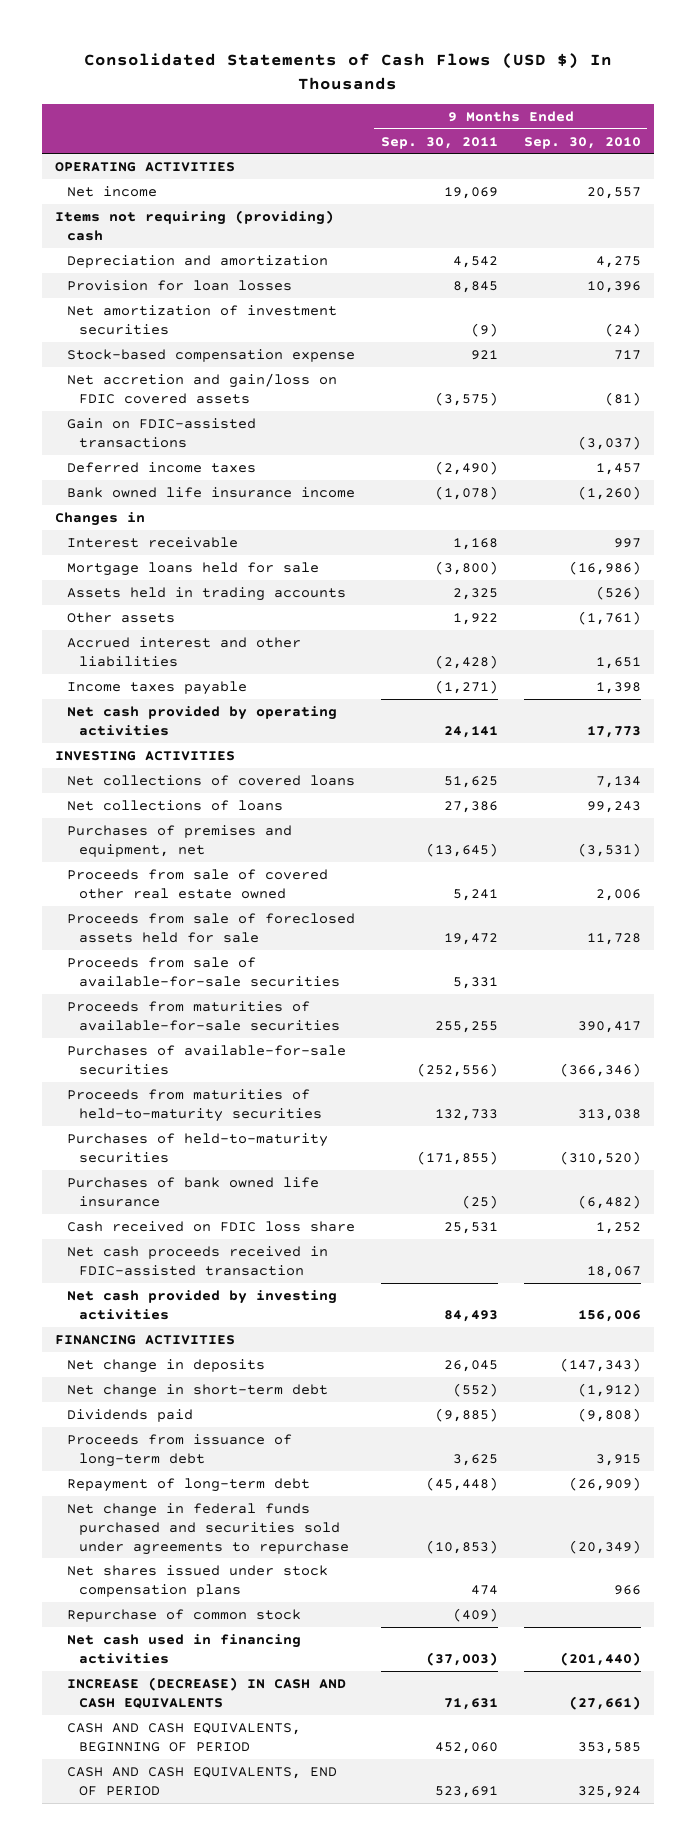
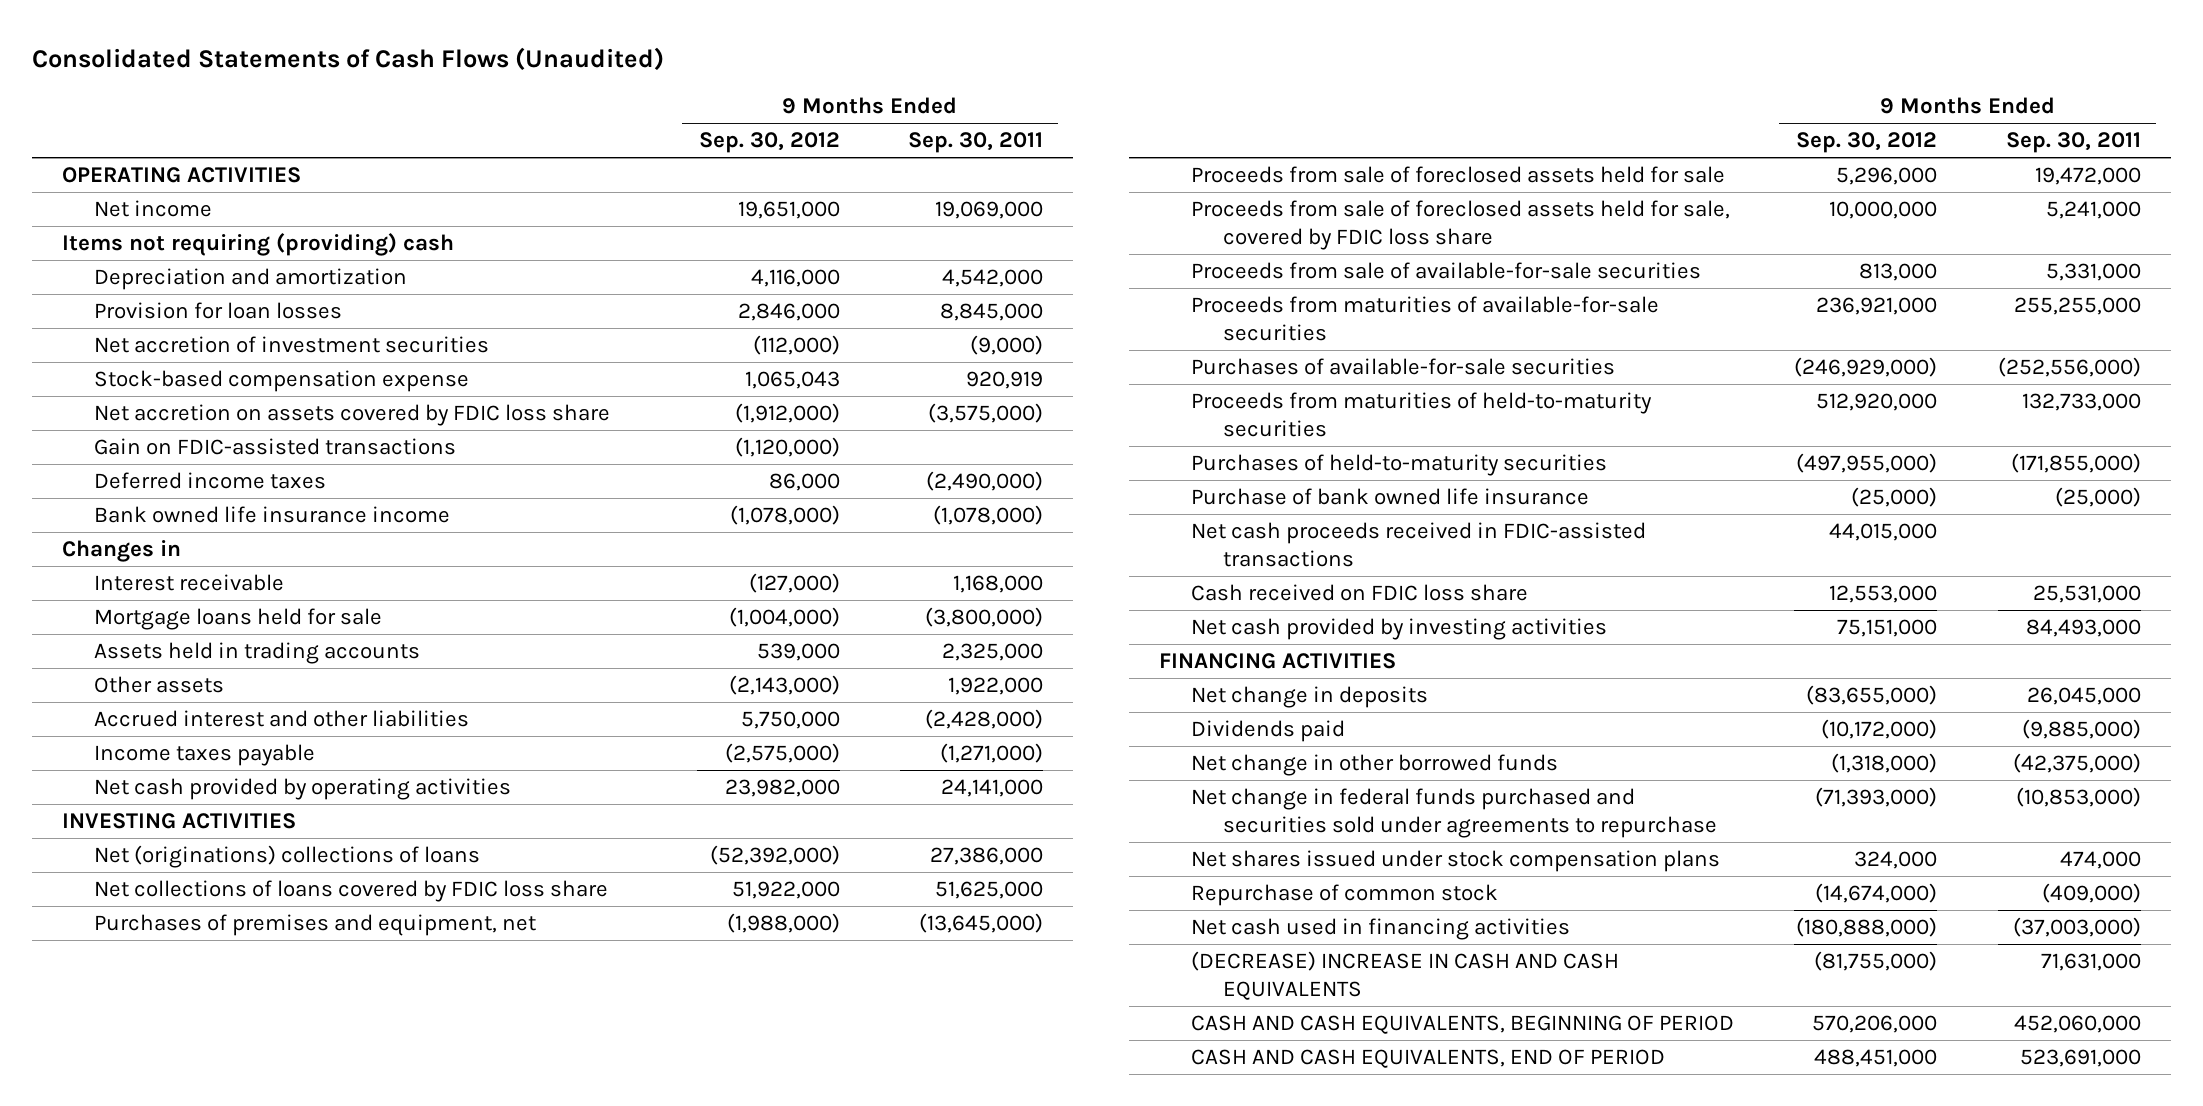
- Consolidated Statements of Cash Flows (USD $) In Thousands
+ Consolidated Statements of Cash Flows (Unaudited)
- | 9 Months Ended Sep. 30, 2011 | 9 Months Ended Sep. 30, 2010
+ | 9 Months Ended Sep. 30, 2012 | 9 Months Ended Sep. 30, 2011
- Net income | 19,069 | 20,557
+ Net income | 19,651,000 | 19,069,000
- Depreciation and amortization | 4,542 | 4,275
- Provision for loan losses | 8,845 | 10,396
- Net amortization of investment securities | (9) | (24)
- Stock-based compensation expense | 921 | 717
- Net accretion and gain/loss on FDIC covered assets | (3,575) | (81)
+ Depreciation and amortization | 4,116,000 | 4,542,000
+ Provision for loan losses | 2,846,000 | 8,845,000
+ Net accretion of investment securities | (112,000) | (9,000)
+ Stock-based compensation expense | 1,065,043 | 920,919
+ Net accretion on assets covered by FDIC loss share | (1,912,000) | (3,575,000)
- Deferred income taxes | (2,490) | 1,457
- Bank owned life insurance income | (1,078) | (1,260)
+ Deferred income taxes | 86,000 | (2,490,000)
+ Bank owned life insurance income | (1,078,000) | (1,078,000)
- Interest receivable | 1,168 | 997
- Mortgage loans held for sale | (3,800) | (16,986)
- Assets held in trading accounts | 2,325 | (526)
- Other assets | 1,922 | (1,761)
- Accrued interest and other liabilities | (2,428) | 1,651
- Income taxes payable | (1,271) | 1,398
- Net cash provided by operating activities | 24,141 | 17,773
+ Interest receivable | (127,000) | 1,168,000
+ Mortgage loans held for sale | (1,004,000) | (3,800,000)
+ Assets held in trading accounts | 539,000 | 2,325,000
+ Other assets | (2,143,000) | 1,922,000
+ Accrued interest and other liabilities | 5,750,000 | (2,428,000)
+ Income taxes payable | (2,575,000) | (1,271,000)
+ Net cash provided by operating activities | 23,982,000 | 24,141,000
- Net collections of covered loans | 51,625 | 7,134
- Net collections of loans | 27,386 | 99,243
- Purchases of premises and equipment, net | (13,645) | (3,531)
- Proceeds from sale of covered other real estate owned | 5,241 | 2,006
- Proceeds from sale of foreclosed assets held for sale | 19,472 | 11,728
- Proceeds from sale of available-for-sale securities | 5,331 |
- Proceeds from maturities of available-for-sale securities | 255,255 | 390,417
- Purchases of available-for-sale securities | (252,556) | (366,346)
- Proceeds from maturities of held-to-maturity securities | 132,733 | 313,038
- Purchases of held-to-maturity securities | (171,855) | (310,520)
- Purchases of bank owned life insurance | (25) | (6,482)
- Cash received on FDIC loss share | 25,531 | 1,252
- Net cash proceeds received in FDIC-assisted transaction | | 18,067
- Net cash provided by investing activities | 84,493 | 156,006
+ Net (originations) collections of loans | (52,392,000) | 27,386,000
+ Net collections of loans covered by FDIC loss share | 51,922,000 | 51,625,000
+ Purchases of premises and equipment, net | (1,988,000) | (13,645,000)
+ Proceeds from sale of foreclosed assets held for sale | 5,296,000 | 19,472,000
+ Proceeds from sale of foreclosed assets held for sale, covered by FDIC loss share | 10,000,000 | 5,241,000
+ Proceeds from sale of available-for-sale securities | 813,000 | 5,331,000
+ Proceeds from maturities of available-for-sale securities | 236,921,000 | 255,255,000
+ Purchases of available-for-sale securities | (246,929,000) | (252,556,000)
+ Proceeds from maturities of held-to-maturity securities | 512,920,000 | 132,733,000
+ Purchases of held-to-maturity securities | (497,955,000) | (171,855,000)
+ Purchase of bank owned life insurance | (25,000) | (25,000)
+ Net cash proceeds received in FDIC-assisted transactions | 44,015,000 |
+ Cash received on FDIC loss share | 12,553,000 | 25,531,000
+ Net cash provided by investing activities | 75,151,000 | 84,493,000
- Net change in deposits | 26,045 | (147,343)
- Net change in short-term debt | (552) | (1,912)
- Dividends paid | (9,885) | (9,808)
- Proceeds from issuance of long-term debt | 3,625 | 3,915
- Repayment of long-term debt | (45,448) | (26,909)
- Net change in federal funds purchased and securities sold under agreements to repurchase | (10,853) | (20,349)
- Net shares issued under stock compensation plans | 474 | 966
- Repurchase of common stock | (409) |
- Net cash used in financing activities | (37,003) | (201,440)
- INCREASE (DECREASE) IN CASH AND CASH EQUIVALENTS | 71,631 | (27,661)
- CASH AND CASH EQUIVALENTS, BEGINNING OF PERIOD | 452,060 | 353,585
- CASH AND CASH EQUIVALENTS, END OF PERIOD | 523,691 | 325,924
+ Net change in deposits | (83,655,000) | 26,045,000
+ Dividends paid | (10,172,000) | (9,885,000)
+ Net change in other borrowed funds | (1,318,000) | (42,375,000)
+ Net change in federal funds purchased and securities sold under agreements to repurchase | (71,393,000) | (10,853,000)
+ Net shares issued under stock compensation plans | 324,000 | 474,000
+ Repurchase of common stock | (14,674,000) | (409,000)
+ Net cash used in financing activities | (180,888,000) | (37,003,000)
+ (DECREASE) INCREASE IN CASH AND CASH EQUIVALENTS | (81,755,000) | 71,631,000
+ CASH AND CASH EQUIVALENTS, BEGINNING OF PERIOD | 570,206,000 | 452,060,000
+ CASH AND CASH EQUIVALENTS, END OF PERIOD | 488,451,000 | 523,691,000

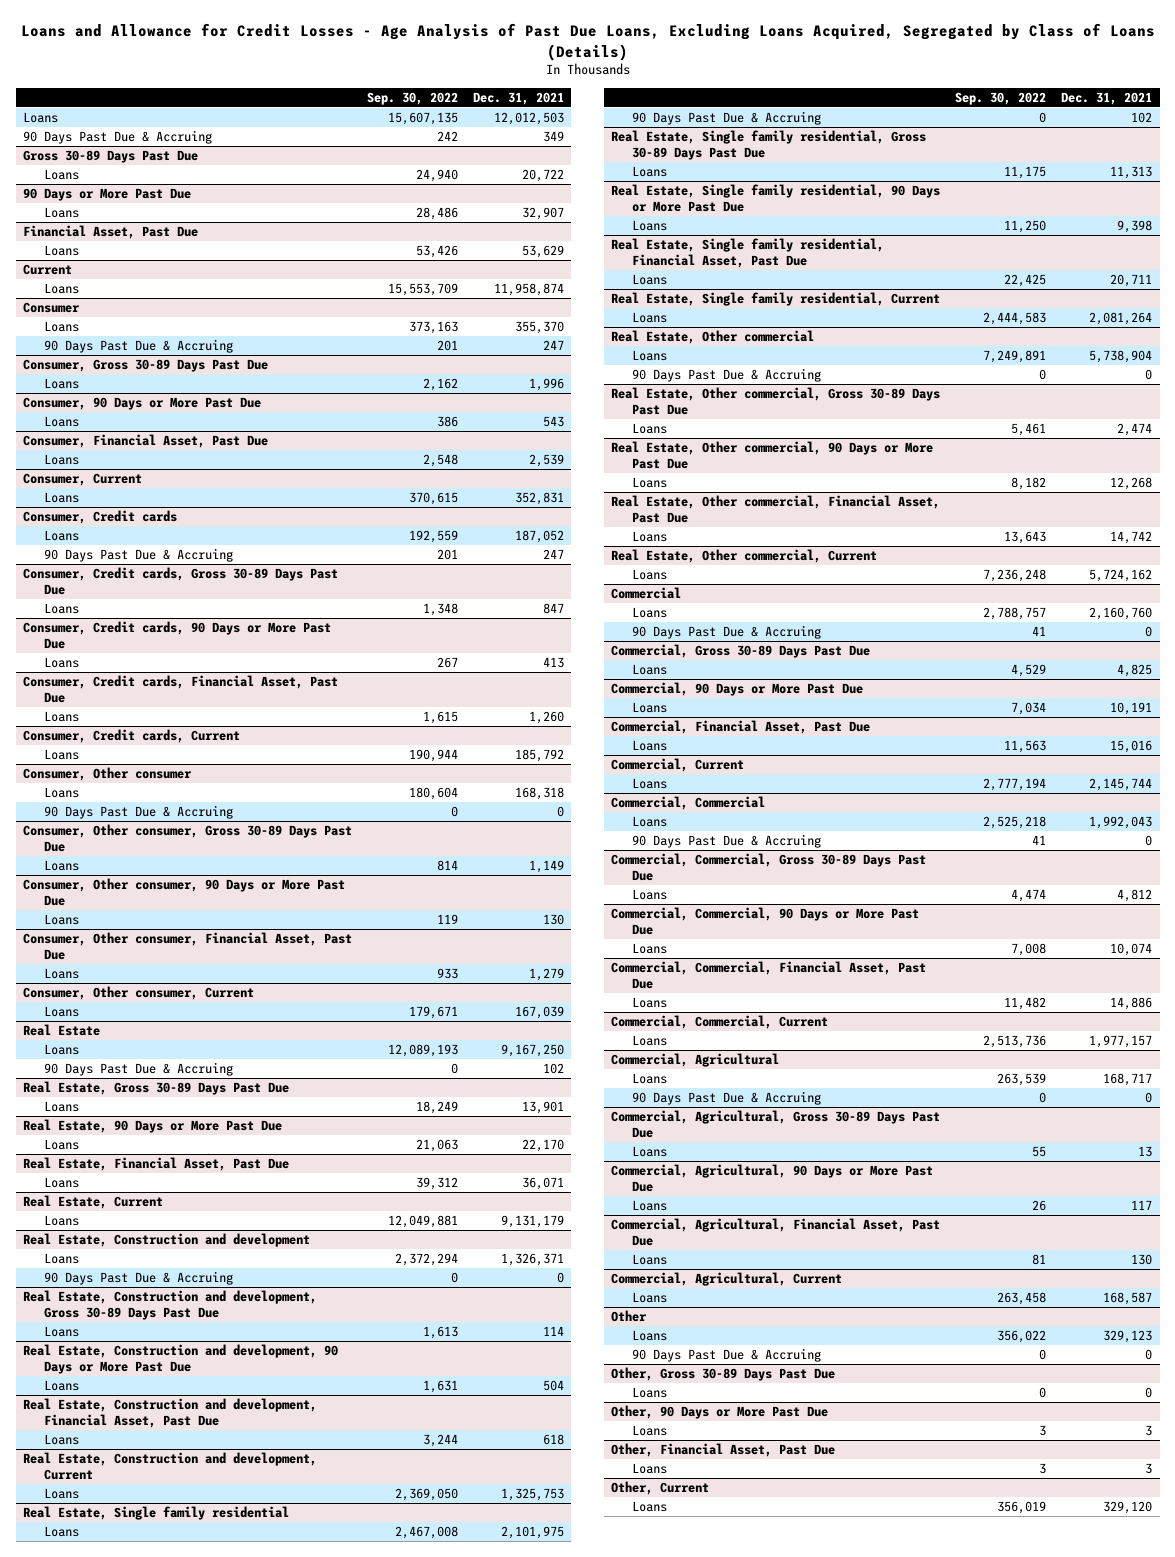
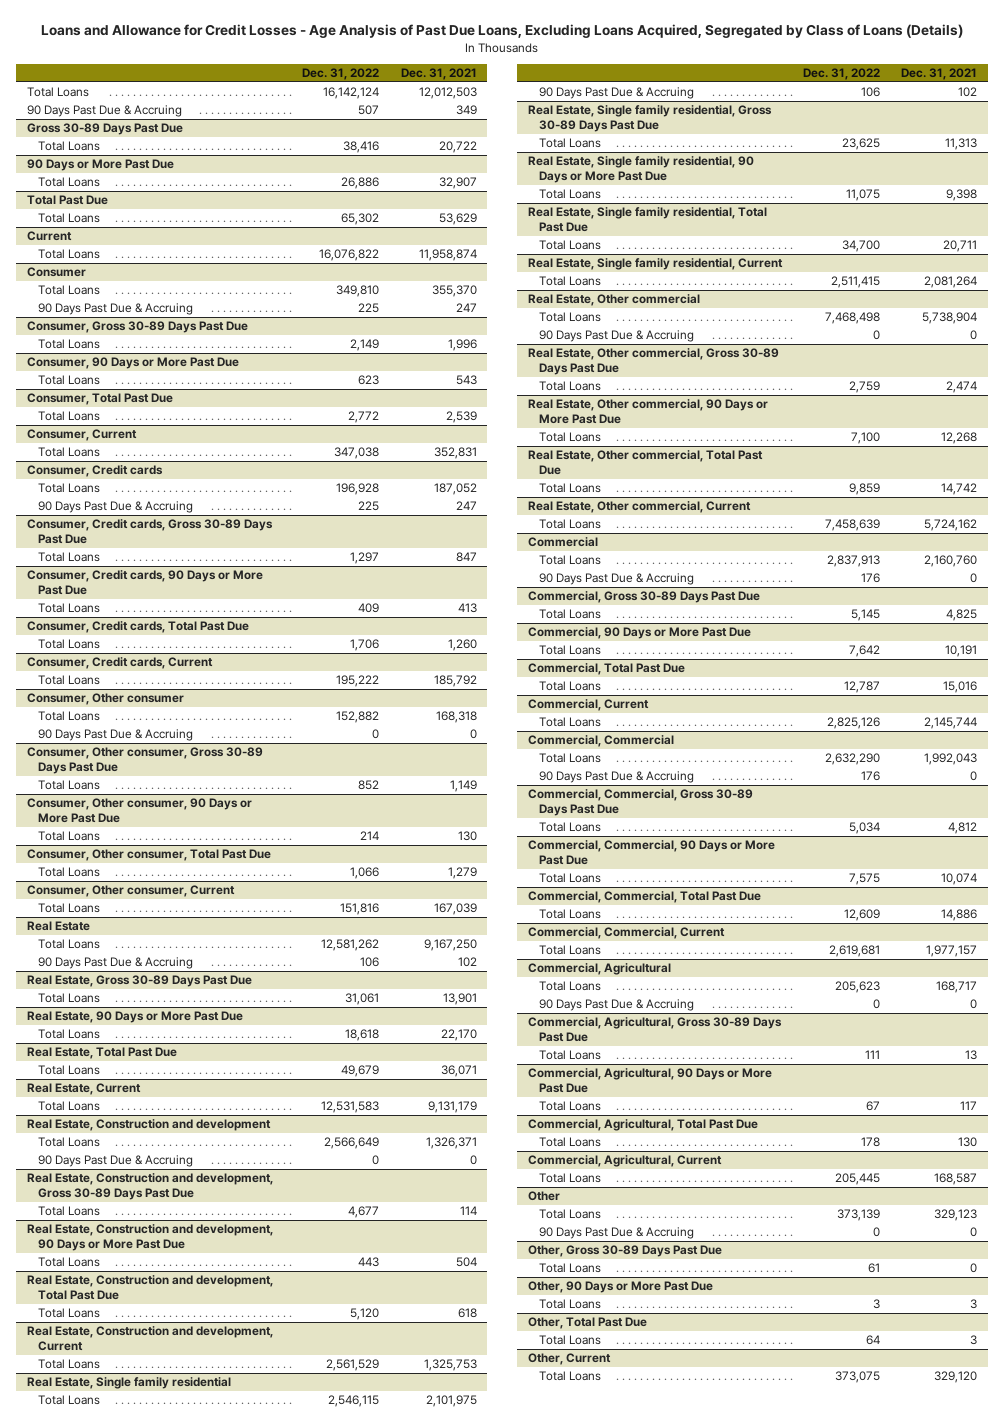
- | Sep. 30, 2022 | Dec. 31, 2021
+ | Dec. 31, 2022 | Dec. 31, 2021
- Loans | 15,607,135 | 12,012,503
+ Total Loans | 16,142,124 | 12,012,503
@ Gross 30-89 Days Past Due
- Loans | 24,940 | 20,722
+ Total Loans | 38,416 | 20,722
@ 90 Days or More Past Due
- Loans | 28,486 | 32,907
- Financial Asset, Past Due
- Loans | 53,426 | 53,629
@ 90 Days or More Past Due
+ Total Loans | 26,886 | 32,907
+ Total Past Due
+ Total Loans | 65,302 | 53,629
@ Current
- Loans | 15,553,709 | 11,958,874
+ Total Loans | 16,076,822 | 11,958,874
@ Consumer
- Loans | 373,163 | 355,370
+ Total Loans | 349,810 | 355,370
@ Consumer, Gross 30-89 Days Past Due
- Loans | 2,162 | 1,996
+ Total Loans | 2,149 | 1,996
@ Consumer, 90 Days or More Past Due
- Loans | 386 | 543
- Consumer, Financial Asset, Past Due
- Loans | 2,548 | 2,539
@ Consumer, 90 Days or More Past Due
+ Total Loans | 623 | 543
+ Consumer, Total Past Due
+ Total Loans | 2,772 | 2,539
@ Consumer, Current
- Loans | 370,615 | 352,831
+ Total Loans | 347,038 | 352,831
@ Consumer, Credit cards
- Loans | 192,559 | 187,052
+ Total Loans | 196,928 | 187,052
@ Consumer, Credit cards, Gross 30-89 Days Past Due
- Loans | 1,348 | 847
+ Total Loans | 1,297 | 847
@ Consumer, Credit cards, 90 Days or More Past Due
- Loans | 267 | 413
- Consumer, Credit cards, Financial Asset, Past Due
- Loans | 1,615 | 1,260
@ Consumer, Credit cards, 90 Days or More Past Due
+ Total Loans | 409 | 413
+ Consumer, Credit cards, Total Past Due
+ Total Loans | 1,706 | 1,260
@ Consumer, Credit cards, Current
- Loans | 190,944 | 185,792
+ Total Loans | 195,222 | 185,792
@ Consumer, Other consumer
- Loans | 180,604 | 168,318
+ Total Loans | 152,882 | 168,318
@ Consumer, Other consumer, Gross 30-89 Days Past Due
- Loans | 814 | 1,149
+ Total Loans | 852 | 1,149
@ Consumer, Other consumer, 90 Days or More Past Due
- Loans | 119 | 130
- Consumer, Other consumer, Financial Asset, Past Due
- Loans | 933 | 1,279
@ Consumer, Other consumer, 90 Days or More Past Due
+ Total Loans | 214 | 130
+ Consumer, Other consumer, Total Past Due
+ Total Loans | 1,066 | 1,279
@ Consumer, Other consumer, Current
- Loans | 179,671 | 167,039
+ Total Loans | 151,816 | 167,039
@ Real Estate
- Loans | 12,089,193 | 9,167,250
+ Total Loans | 12,581,262 | 9,167,250
@ Real Estate, Gross 30-89 Days Past Due
- Loans | 18,249 | 13,901
+ Total Loans | 31,061 | 13,901
@ Real Estate, 90 Days or More Past Due
- Loans | 21,063 | 22,170
- Real Estate, Financial Asset, Past Due
- Loans | 39,312 | 36,071
@ Real Estate, 90 Days or More Past Due
+ Total Loans | 18,618 | 22,170
+ Real Estate, Total Past Due
+ Total Loans | 49,679 | 36,071
@ Real Estate, Current
- Loans | 12,049,881 | 9,131,179
+ Total Loans | 12,531,583 | 9,131,179
@ Real Estate, Construction and development
- Loans | 2,372,294 | 1,326,371
+ Total Loans | 2,566,649 | 1,326,371
@ Real Estate, Construction and development, Gross 30-89 Days Past Due
- Loans | 1,613 | 114
+ Total Loans | 4,677 | 114
@ Real Estate, Construction and development, 90 Days or More Past Due
- Loans | 1,631 | 504
- Real Estate, Construction and development, Financial Asset, Past Due
- Loans | 3,244 | 618
@ Real Estate, Construction and development, 90 Days or More Past Due
+ Total Loans | 443 | 504
+ Real Estate, Construction and development, Total Past Due
+ Total Loans | 5,120 | 618
@ Real Estate, Construction and development, Current
- Loans | 2,369,050 | 1,325,753
+ Total Loans | 2,561,529 | 1,325,753
@ Real Estate, Single family residential
- Loans | 2,467,008 | 2,101,975
+ Total Loans | 2,546,115 | 2,101,975
@ Real Estate, Single family residential, Gross 30-89 Days Past Due
- Loans | 11,175 | 11,313
+ Total Loans | 23,625 | 11,313
@ Real Estate, Single family residential, 90 Days or More Past Due
- Loans | 11,250 | 9,398
- Real Estate, Single family residential, Financial Asset, Past Due
- Loans | 22,425 | 20,711
@ Real Estate, Single family residential, 90 Days or More Past Due
+ Total Loans | 11,075 | 9,398
+ Real Estate, Single family residential, Total Past Due
+ Total Loans | 34,700 | 20,711
@ Real Estate, Single family residential, Current
- Loans | 2,444,583 | 2,081,264
+ Total Loans | 2,511,415 | 2,081,264
@ Real Estate, Other commercial
- Loans | 7,249,891 | 5,738,904
+ Total Loans | 7,468,498 | 5,738,904
@ Real Estate, Other commercial, Gross 30-89 Days Past Due
- Loans | 5,461 | 2,474
+ Total Loans | 2,759 | 2,474
@ Real Estate, Other commercial, 90 Days or More Past Due
- Loans | 8,182 | 12,268
- Real Estate, Other commercial, Financial Asset, Past Due
- Loans | 13,643 | 14,742
@ Real Estate, Other commercial, 90 Days or More Past Due
+ Total Loans | 7,100 | 12,268
+ Real Estate, Other commercial, Total Past Due
+ Total Loans | 9,859 | 14,742
@ Real Estate, Other commercial, Current
- Loans | 7,236,248 | 5,724,162
+ Total Loans | 7,458,639 | 5,724,162
@ Commercial
- Loans | 2,788,757 | 2,160,760
+ Total Loans | 2,837,913 | 2,160,760
@ Commercial, Gross 30-89 Days Past Due
- Loans | 4,529 | 4,825
+ Total Loans | 5,145 | 4,825
@ Commercial, 90 Days or More Past Due
- Loans | 7,034 | 10,191
- Commercial, Financial Asset, Past Due
- Loans | 11,563 | 15,016
@ Commercial, 90 Days or More Past Due
+ Total Loans | 7,642 | 10,191
+ Commercial, Total Past Due
+ Total Loans | 12,787 | 15,016
@ Commercial, Current
- Loans | 2,777,194 | 2,145,744
+ Total Loans | 2,825,126 | 2,145,744
@ Commercial, Commercial
- Loans | 2,525,218 | 1,992,043
+ Total Loans | 2,632,290 | 1,992,043
@ Commercial, Commercial, Gross 30-89 Days Past Due
- Loans | 4,474 | 4,812
+ Total Loans | 5,034 | 4,812
@ Commercial, Commercial, 90 Days or More Past Due
- Loans | 7,008 | 10,074
- Commercial, Commercial, Financial Asset, Past Due
- Loans | 11,482 | 14,886
@ Commercial, Commercial, 90 Days or More Past Due
+ Total Loans | 7,575 | 10,074
+ Commercial, Commercial, Total Past Due
+ Total Loans | 12,609 | 14,886
@ Commercial, Commercial, Current
- Loans | 2,513,736 | 1,977,157
+ Total Loans | 2,619,681 | 1,977,157
@ Commercial, Agricultural
- Loans | 263,539 | 168,717
+ Total Loans | 205,623 | 168,717
@ Commercial, Agricultural, Gross 30-89 Days Past Due
- Loans | 55 | 13
+ Total Loans | 111 | 13
@ Commercial, Agricultural, 90 Days or More Past Due
- Loans | 26 | 117
- Commercial, Agricultural, Financial Asset, Past Due
- Loans | 81 | 130
@ Commercial, Agricultural, 90 Days or More Past Due
+ Total Loans | 67 | 117
+ Commercial, Agricultural, Total Past Due
+ Total Loans | 178 | 130
@ Commercial, Agricultural, Current
- Loans | 263,458 | 168,587
+ Total Loans | 205,445 | 168,587
@ Other
- Loans | 356,022 | 329,123
+ Total Loans | 373,139 | 329,123
@ Other, Gross 30-89 Days Past Due
- Loans | 0 | 0
+ Total Loans | 61 | 0
@ Other, 90 Days or More Past Due
- Loans | 3 | 3
- Other, Financial Asset, Past Due
- Loans | 3 | 3
@ Other, 90 Days or More Past Due
+ Total Loans | 3 | 3
+ Other, Total Past Due
+ Total Loans | 64 | 3
@ Other, Current
- Loans | 356,019 | 329,120
+ Total Loans | 373,075 | 329,120

